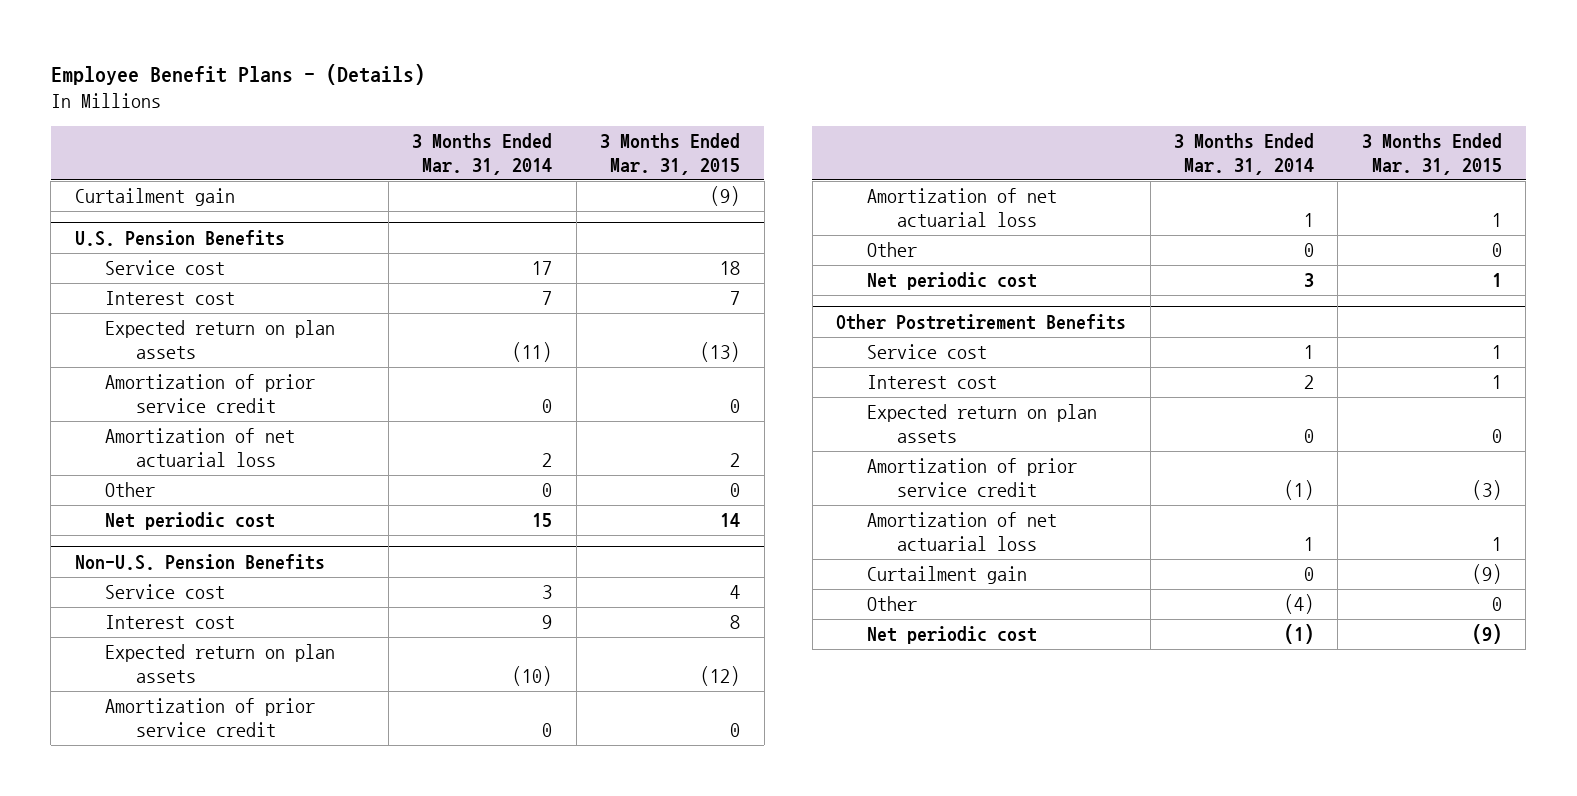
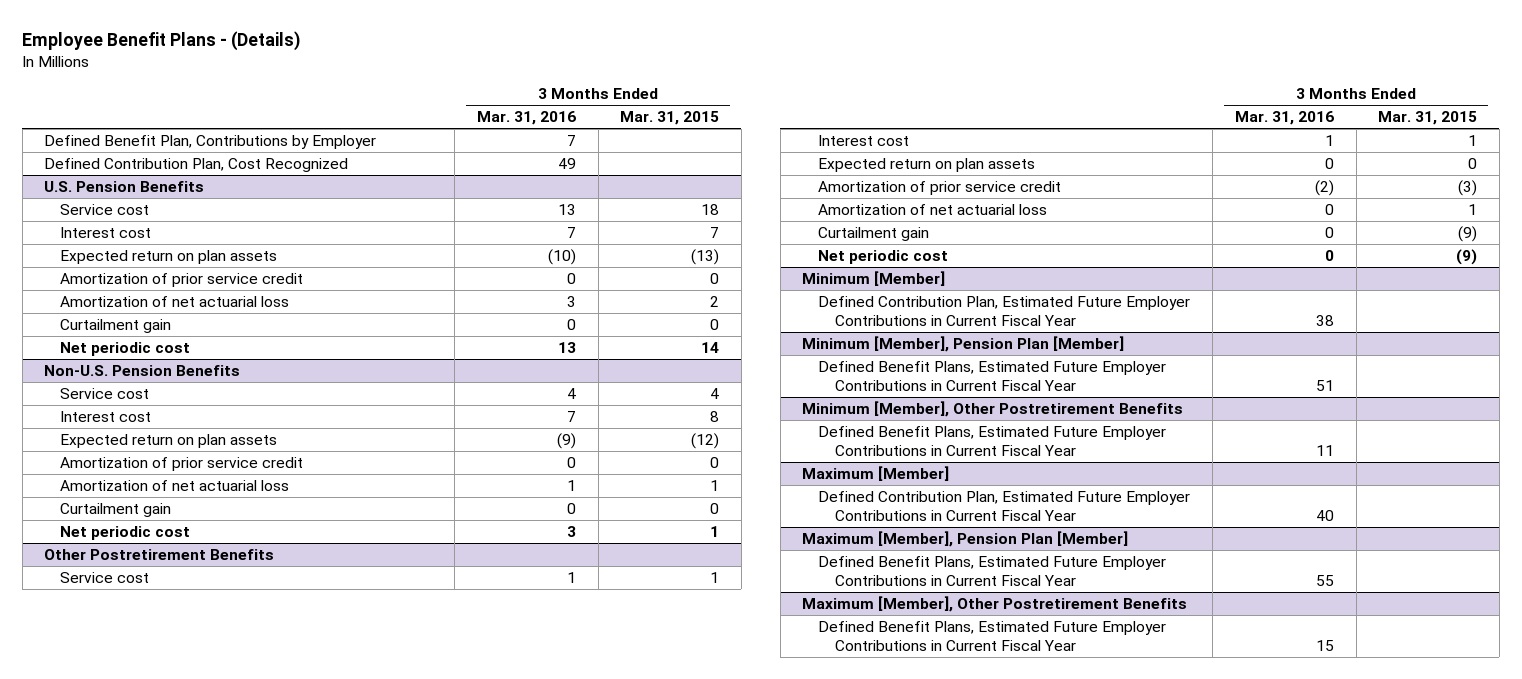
- | 3 Months Ended Mar. 31, 2014 | 3 Months Ended Mar. 31, 2015
+ | 3 Months Ended Mar. 31, 2016 | 3 Months Ended Mar. 31, 2015
- Curtailment gain | | (9)
+ Defined Benefit Plan, Contributions by Employer | 7 |
+ Defined Contribution Plan, Cost Recognized | 49 |
@ U.S. Pension Benefits
- Other | 0 | 0
+ Curtailment gain | 0 | 0
@ Non-U.S. Pension Benefits
- Other | 0 | 0
+ Curtailment gain | 0 | 0
@ Other Postretirement Benefits
- Other | (4) | 0
+ Minimum [Member]
+ Defined Contribution Plan, Estimated Future Employer Contributions in Current Fiscal Year | 38 |
+ Minimum [Member], Pension Plan [Member]
+ Defined Benefit Plans, Estimated Future Employer Contributions in Current Fiscal Year | 51 |
+ Minimum [Member], Other Postretirement Benefits
+ Defined Benefit Plans, Estimated Future Employer Contributions in Current Fiscal Year | 11 |
+ Maximum [Member]
+ Defined Contribution Plan, Estimated Future Employer Contributions in Current Fiscal Year | 40 |
+ Maximum [Member], Pension Plan [Member]
+ Defined Benefit Plans, Estimated Future Employer Contributions in Current Fiscal Year | 55 |
+ Maximum [Member], Other Postretirement Benefits
+ Defined Benefit Plans, Estimated Future Employer Contributions in Current Fiscal Year | 15 |

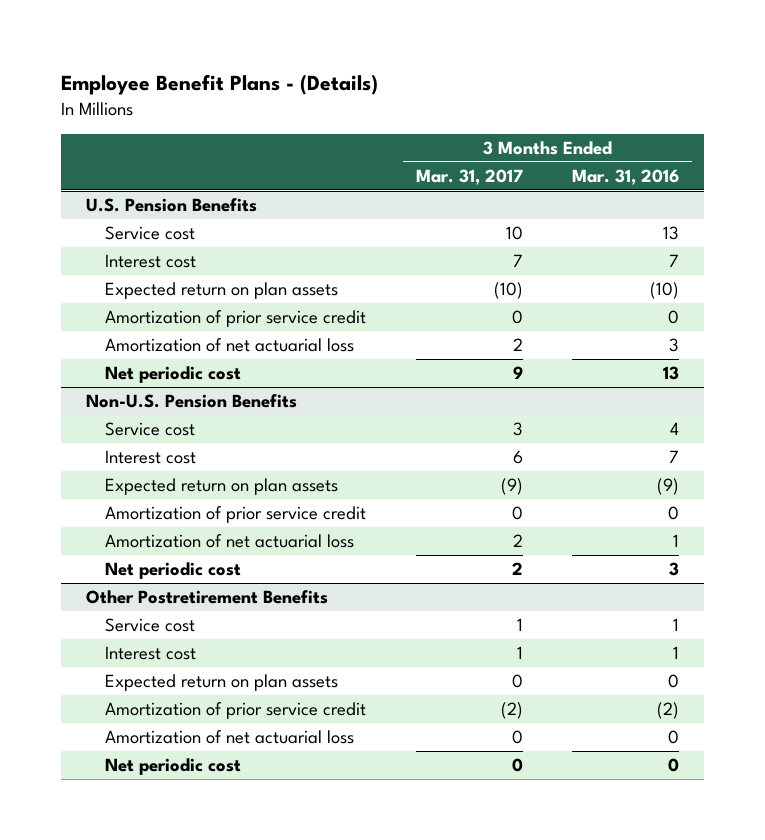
- | 3 Months Ended Mar. 31, 2016 | 3 Months Ended Mar. 31, 2015
+ | 3 Months Ended Mar. 31, 2017 | 3 Months Ended Mar. 31, 2016
- Defined Benefit Plan, Contributions by Employer | 7 |
- Defined Contribution Plan, Cost Recognized | 49 |
@ U.S. Pension Benefits
- Curtailment gain | 0 | 0
@ Non-U.S. Pension Benefits
- Curtailment gain | 0 | 0
@ Other Postretirement Benefits
- Curtailment gain | 0 | (9)
- Minimum [Member]
- Defined Contribution Plan, Estimated Future Employer Contributions in Current Fiscal Year | 38 |
- Minimum [Member], Pension Plan [Member]
- Defined Benefit Plans, Estimated Future Employer Contributions in Current Fiscal Year | 51 |
- Minimum [Member], Other Postretirement Benefits
- Defined Benefit Plans, Estimated Future Employer Contributions in Current Fiscal Year | 11 |
- Maximum [Member]
- Defined Contribution Plan, Estimated Future Employer Contributions in Current Fiscal Year | 40 |
- Maximum [Member], Pension Plan [Member]
- Defined Benefit Plans, Estimated Future Employer Contributions in Current Fiscal Year | 55 |
- Maximum [Member], Other Postretirement Benefits
- Defined Benefit Plans, Estimated Future Employer Contributions in Current Fiscal Year | 15 |

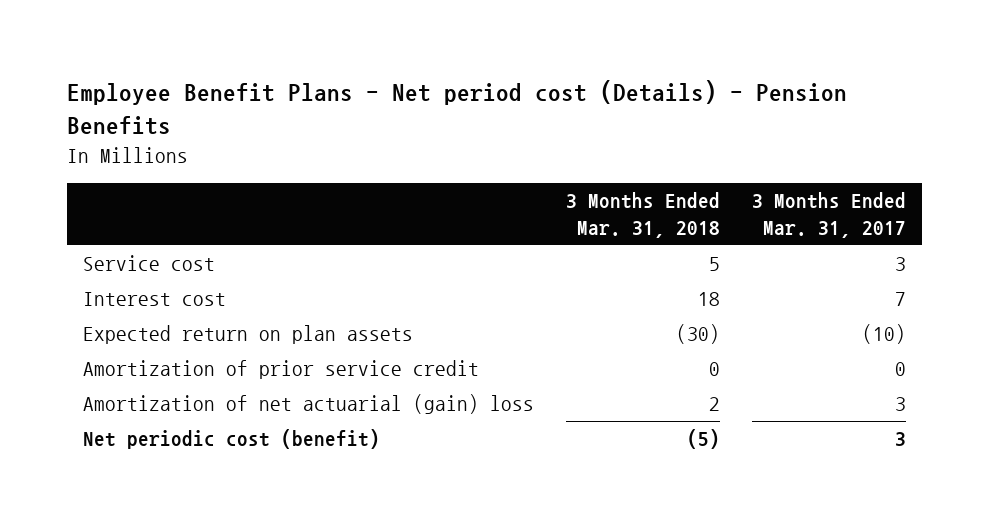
- Employee Benefit Plans - (Details)
+ Employee Benefit Plans - Net period cost (Details) - Pension Benefits
- | 3 Months Ended Mar. 31, 2017 | 3 Months Ended Mar. 31, 2016
+ | 3 Months Ended Mar. 31, 2018 | 3 Months Ended Mar. 31, 2017
- U.S. Pension Benefits
- Service cost | 10 | 13
+ Service cost | 5 | 3
- Amortization of net actuarial loss | 2 | 3
- Net periodic cost | 9 | 13
- Non-U.S. Pension Benefits
- Service cost | 3 | 4
- Interest cost | 6 | 7
- Expected return on plan assets | (9) | (9)
- Amortization of prior service credit | 0 | 0
- Amortization of net actuarial loss | 2 | 1
- Net periodic cost | 2 | 3
- Other Postretirement Benefits
- Service cost | 1 | 1
- Interest cost | 1 | 1
- Expected return on plan assets | 0 | 0
- Amortization of prior service credit | (2) | (2)
- Amortization of net actuarial loss | 0 | 0
- Net periodic cost | 0 | 0
+ Amortization of net actuarial (gain) loss | 2 | 3
+ Net periodic cost (benefit) | (5) | 3

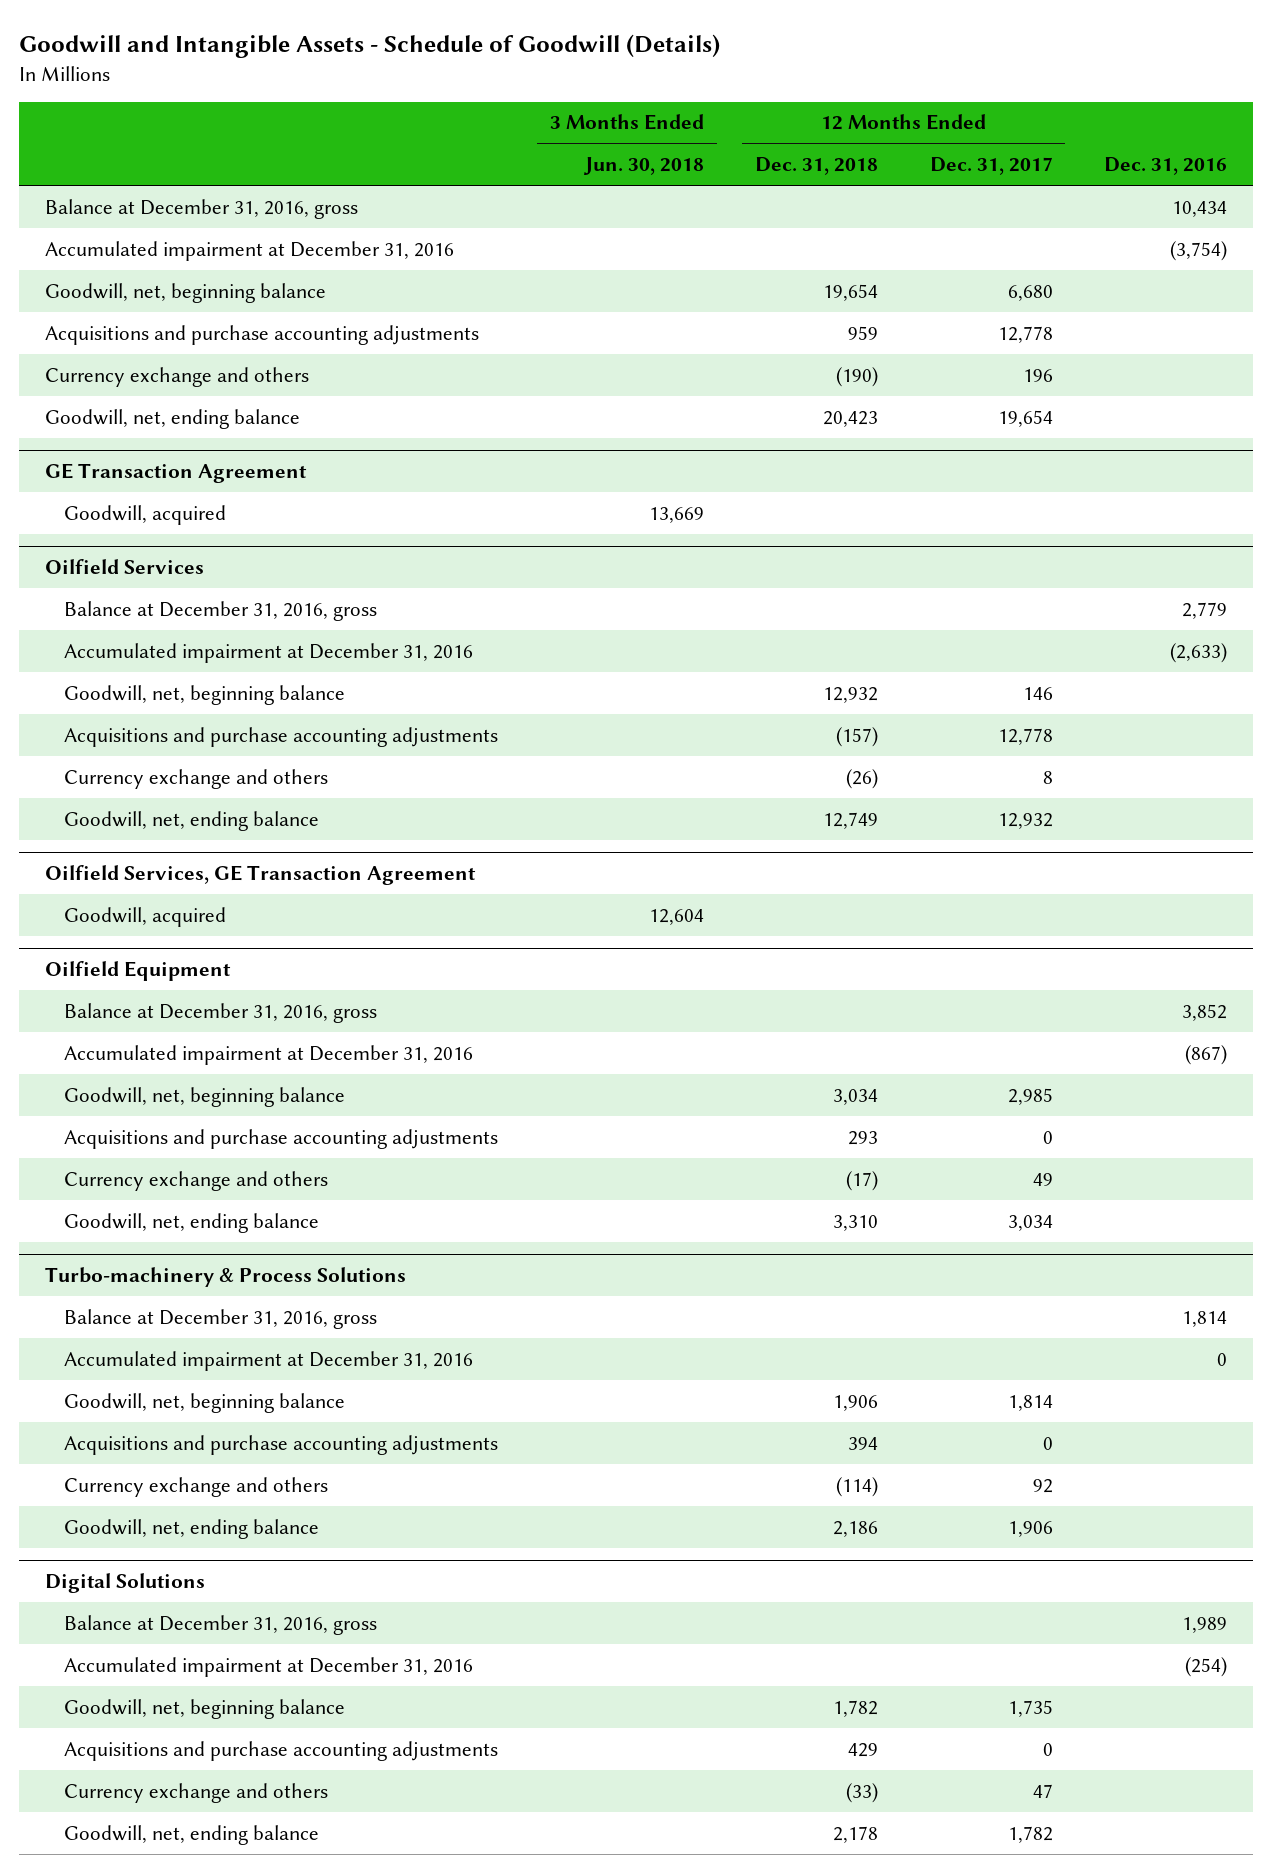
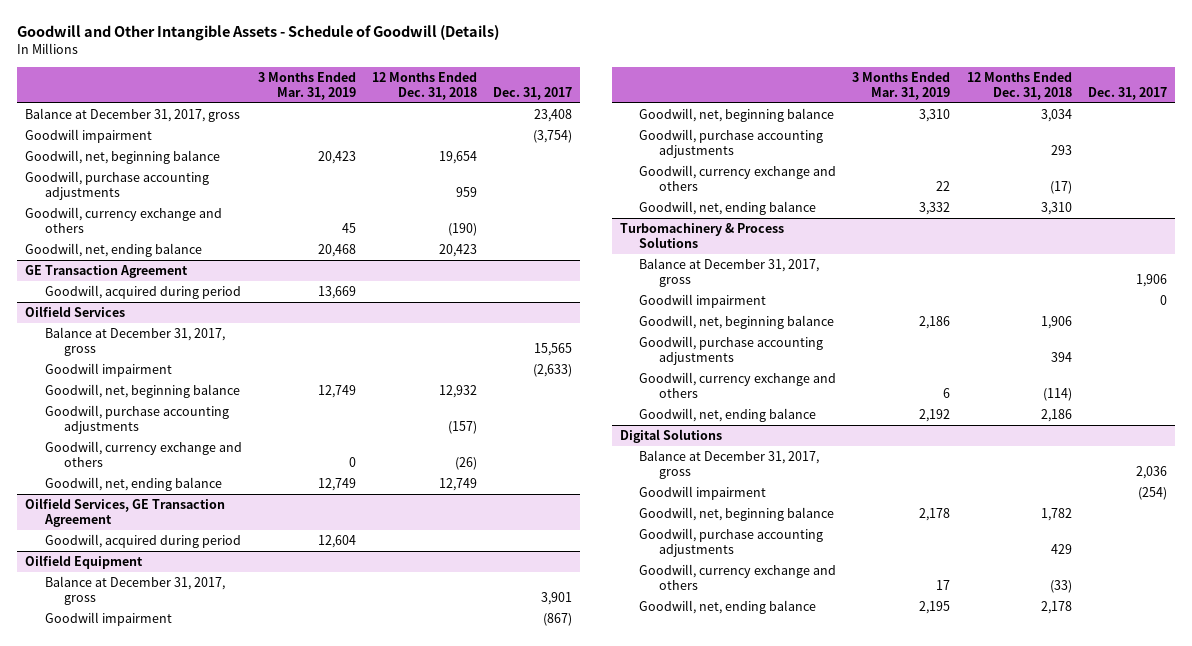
- Goodwill and Intangible Assets - Schedule of Goodwill (Details)
+ Goodwill and Other Intangible Assets - Schedule of Goodwill (Details)
- | 3 Months Ended Jun. 30, 2018 | 12 Months Ended Dec. 31, 2018 | 12 Months Ended Dec. 31, 2017 | Dec. 31, 2016
+ | 3 Months Ended Mar. 31, 2019 | 12 Months Ended Dec. 31, 2018 | Dec. 31, 2017
- Balance at December 31, 2016, gross | | | | 10,434
- Accumulated impairment at December 31, 2016 | | | | (3,754)
+ Balance at December 31, 2017, gross | | | 23,408
+ Goodwill impairment | | | (3,754)
- Acquisitions and purchase accounting adjustments | | 959 | 12,778 |
- Currency exchange and others | | (190) | 196 |
+ Goodwill, purchase accounting adjustments | | 959 |
+ Goodwill, currency exchange and others | 45 | (190) |
@ GE Transaction Agreement
- Goodwill, acquired | 13,669 | | |
+ Goodwill, acquired during period | 13,669 | |
@ Oilfield Services
- Balance at December 31, 2016, gross | | | | 2,779
- Accumulated impairment at December 31, 2016 | | | | (2,633)
+ Balance at December 31, 2017, gross | | | 15,565
+ Goodwill impairment | | | (2,633)
- Acquisitions and purchase accounting adjustments | | (157) | 12,778 |
- Currency exchange and others | | (26) | 8 |
+ Goodwill, purchase accounting adjustments | | (157) |
+ Goodwill, currency exchange and others | 0 | (26) |
@ Oilfield Services, GE Transaction Agreement
- Goodwill, acquired | 12,604 | | |
+ Goodwill, acquired during period | 12,604 | |
@ Oilfield Equipment
- Balance at December 31, 2016, gross | | | | 3,852
- Accumulated impairment at December 31, 2016 | | | | (867)
+ Balance at December 31, 2017, gross | | | 3,901
+ Goodwill impairment | | | (867)
- Acquisitions and purchase accounting adjustments | | 293 | 0 |
- Currency exchange and others | | (17) | 49 |
+ Goodwill, purchase accounting adjustments | | 293 |
+ Goodwill, currency exchange and others | 22 | (17) |
- Turbo-machinery & Process Solutions
- Balance at December 31, 2016, gross | | | | 1,814
- Accumulated impairment at December 31, 2016 | | | | 0
+ Turbomachinery & Process Solutions
+ Balance at December 31, 2017, gross | | | 1,906
+ Goodwill impairment | | | 0
- Acquisitions and purchase accounting adjustments | | 394 | 0 |
- Currency exchange and others | | (114) | 92 |
+ Goodwill, purchase accounting adjustments | | 394 |
+ Goodwill, currency exchange and others | 6 | (114) |
@ Digital Solutions
- Balance at December 31, 2016, gross | | | | 1,989
- Accumulated impairment at December 31, 2016 | | | | (254)
+ Balance at December 31, 2017, gross | | | 2,036
+ Goodwill impairment | | | (254)
- Acquisitions and purchase accounting adjustments | | 429 | 0 |
- Currency exchange and others | | (33) | 47 |
+ Goodwill, purchase accounting adjustments | | 429 |
+ Goodwill, currency exchange and others | 17 | (33) |

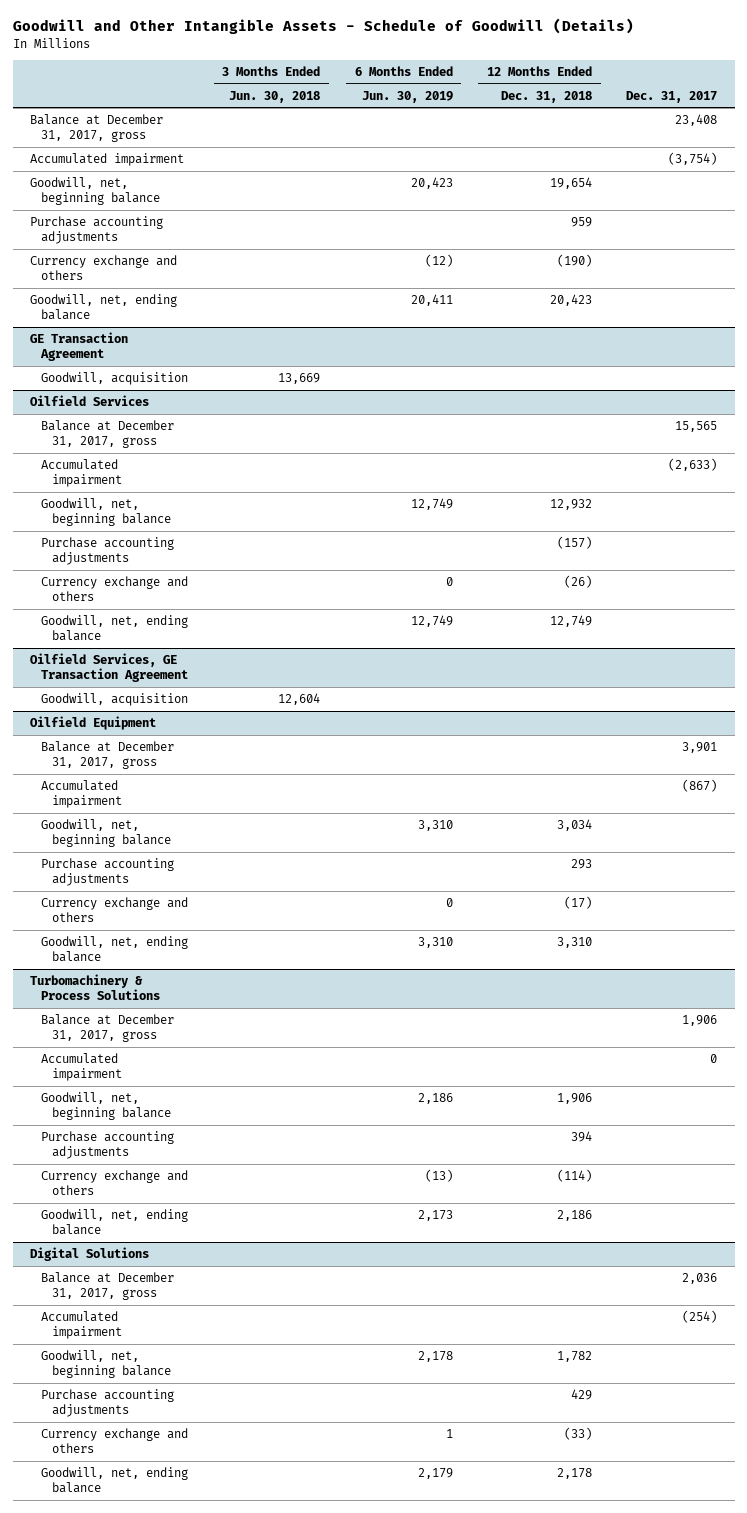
- | 3 Months Ended Mar. 31, 2019 | 12 Months Ended Dec. 31, 2018 | Dec. 31, 2017
+ | 3 Months Ended Jun. 30, 2018 | 6 Months Ended Jun. 30, 2019 | 12 Months Ended Dec. 31, 2018 | Dec. 31, 2017
- Goodwill impairment | | | (3,754)
+ Accumulated impairment | | | | (3,754)
- Goodwill, purchase accounting adjustments | | 959 |
- Goodwill, currency exchange and others | 45 | (190) |
+ Purchase accounting adjustments | | | 959 |
+ Currency exchange and others | | (12) | (190) |
@ GE Transaction Agreement
- Goodwill, acquired during period | 13,669 | |
+ Goodwill, acquisition | 13,669 | | |
@ Oilfield Services
- Goodwill impairment | | | (2,633)
+ Accumulated impairment | | | | (2,633)
- Goodwill, purchase accounting adjustments | | (157) |
- Goodwill, currency exchange and others | 0 | (26) |
+ Purchase accounting adjustments | | | (157) |
+ Currency exchange and others | | 0 | (26) |
@ Oilfield Services, GE Transaction Agreement
- Goodwill, acquired during period | 12,604 | |
+ Goodwill, acquisition | 12,604 | | |
@ Oilfield Equipment
- Goodwill impairment | | | (867)
+ Accumulated impairment | | | | (867)
- Goodwill, purchase accounting adjustments | | 293 |
- Goodwill, currency exchange and others | 22 | (17) |
+ Purchase accounting adjustments | | | 293 |
+ Currency exchange and others | | 0 | (17) |
@ Turbomachinery & Process Solutions
- Goodwill impairment | | | 0
+ Accumulated impairment | | | | 0
- Goodwill, purchase accounting adjustments | | 394 |
- Goodwill, currency exchange and others | 6 | (114) |
+ Purchase accounting adjustments | | | 394 |
+ Currency exchange and others | | (13) | (114) |
@ Digital Solutions
- Goodwill impairment | | | (254)
+ Accumulated impairment | | | | (254)
- Goodwill, purchase accounting adjustments | | 429 |
- Goodwill, currency exchange and others | 17 | (33) |
+ Purchase accounting adjustments | | | 429 |
+ Currency exchange and others | | 1 | (33) |

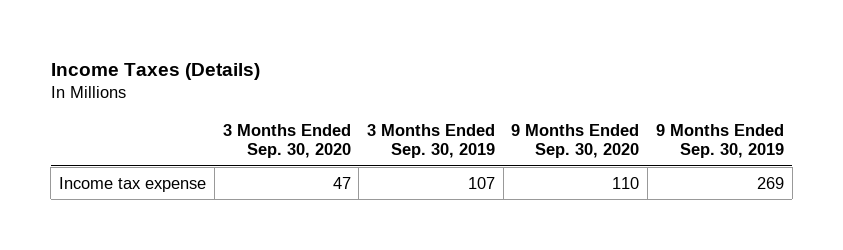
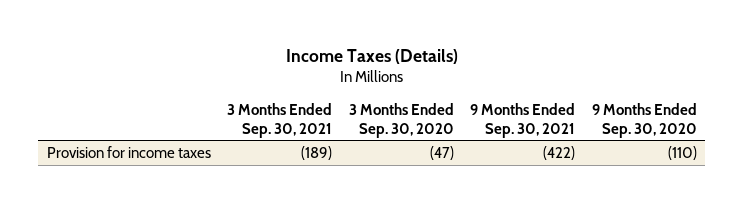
- | 3 Months Ended Sep. 30, 2020 | 3 Months Ended Sep. 30, 2019 | 9 Months Ended Sep. 30, 2020 | 9 Months Ended Sep. 30, 2019
+ | 3 Months Ended Sep. 30, 2021 | 3 Months Ended Sep. 30, 2020 | 9 Months Ended Sep. 30, 2021 | 9 Months Ended Sep. 30, 2020
- Income tax expense | 47 | 107 | 110 | 269
+ Provision for income taxes | (189) | (47) | (422) | (110)

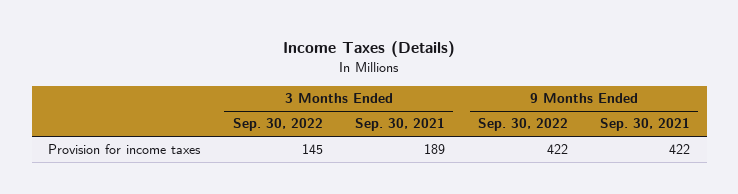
- | 3 Months Ended Sep. 30, 2021 | 3 Months Ended Sep. 30, 2020 | 9 Months Ended Sep. 30, 2021 | 9 Months Ended Sep. 30, 2020
+ | 3 Months Ended Sep. 30, 2022 | 3 Months Ended Sep. 30, 2021 | 9 Months Ended Sep. 30, 2022 | 9 Months Ended Sep. 30, 2021
- Provision for income taxes | (189) | (47) | (422) | (110)
+ Provision for income taxes | 145 | 189 | 422 | 422

